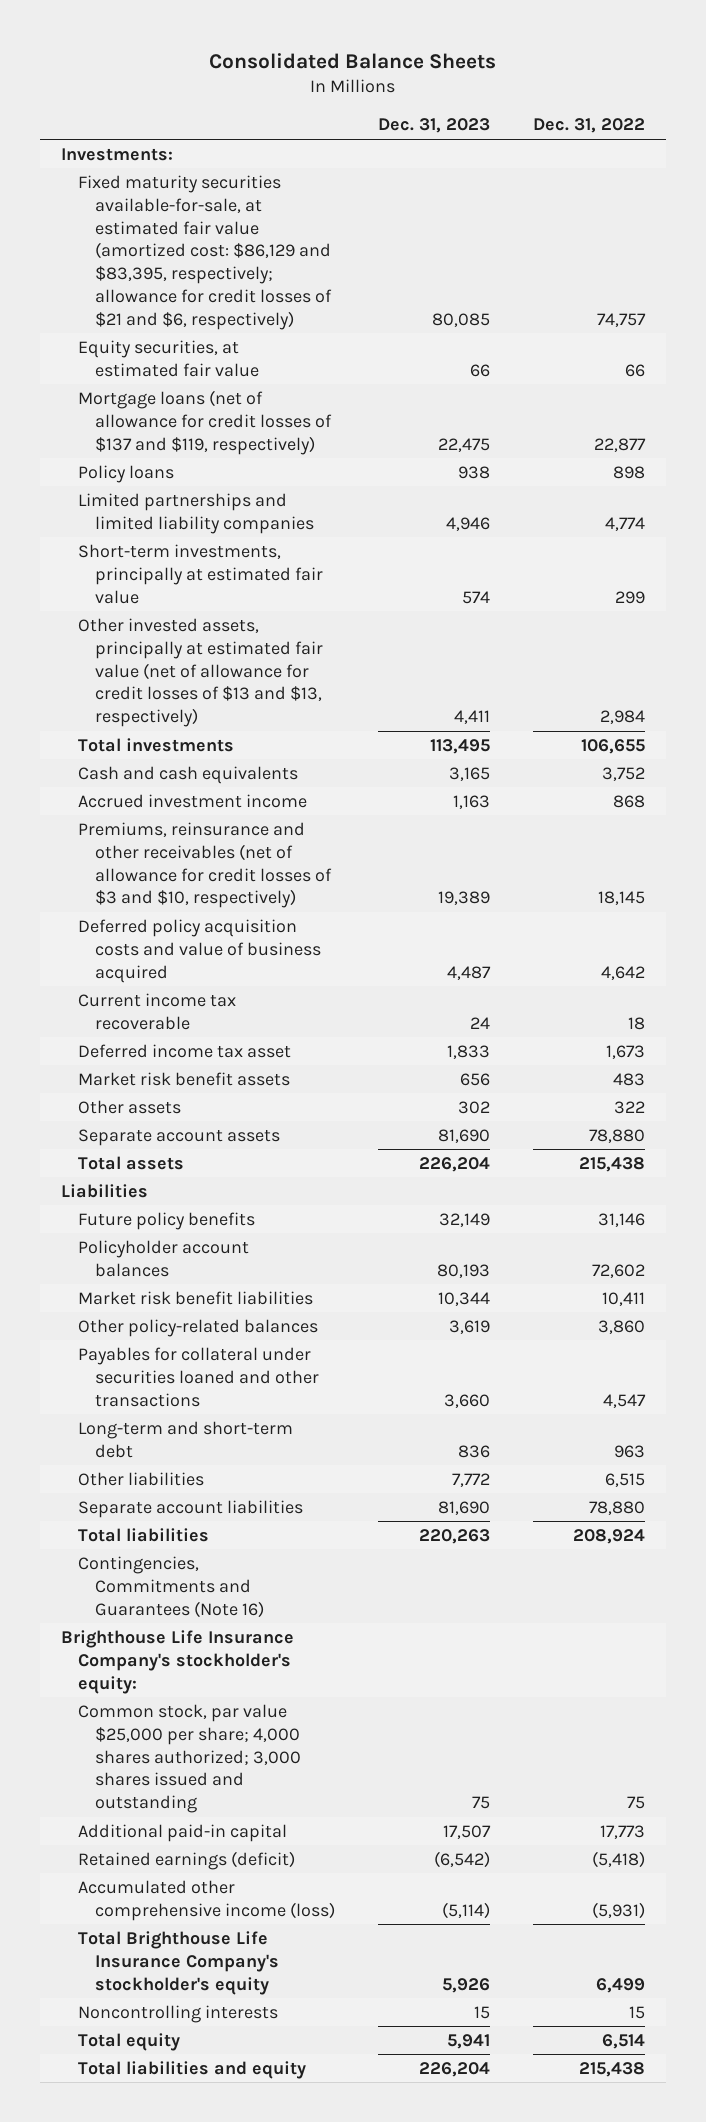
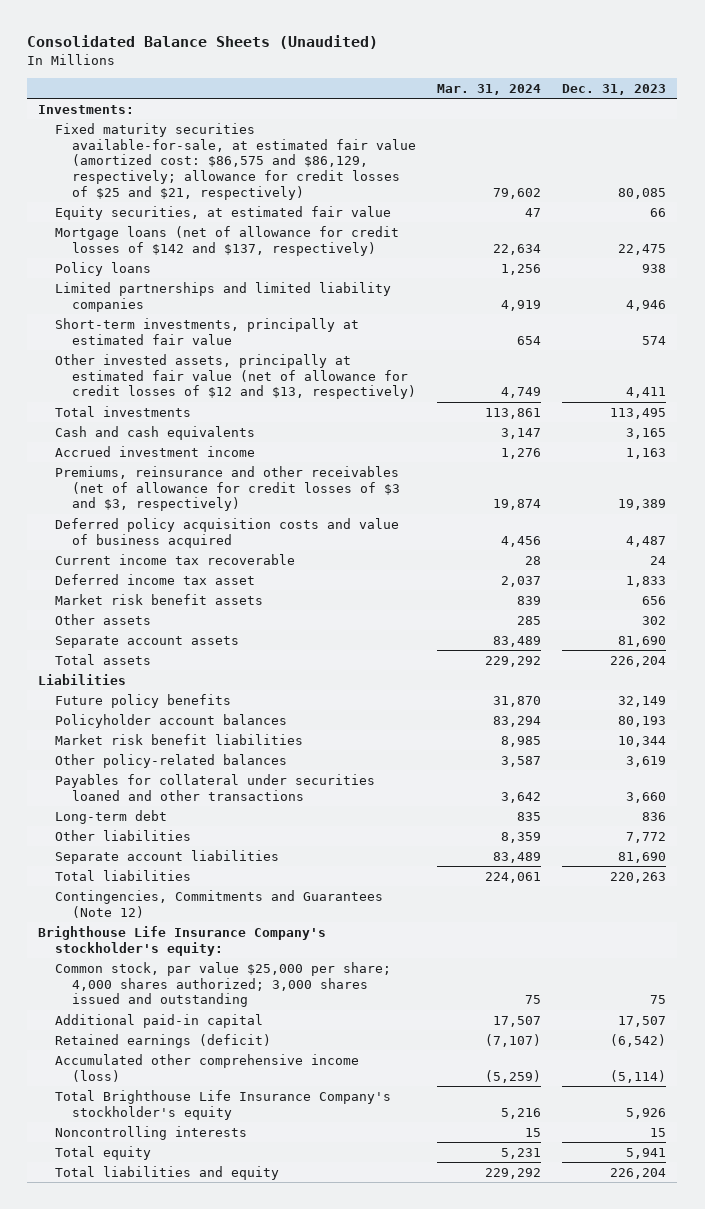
- Consolidated Balance Sheets
+ Consolidated Balance Sheets (Unaudited)
- | Dec. 31, 2023 | Dec. 31, 2022
+ | Mar. 31, 2024 | Dec. 31, 2023
- Fixed maturity securities available-for-sale, at estimated fair value (amortized cost: $86,129 and $83,395, respectively; allowance for credit losses of $21 and $6, respectively) | 80,085 | 74,757
+ Fixed maturity securities available-for-sale, at estimated fair value (amortized cost: $86,575 and $86,129, respectively; allowance for credit losses of $25 and $21, respectively) | 79,602 | 80,085
- Mortgage loans (net of allowance for credit losses of $137 and $119, respectively) | 22,475 | 22,877
+ Mortgage loans (net of allowance for credit losses of $142 and $137, respectively) | 22,634 | 22,475
- Other invested assets, principally at estimated fair value (net of allowance for credit losses of $13 and $13, respectively) | 4,411 | 2,984
+ Other invested assets, principally at estimated fair value (net of allowance for credit losses of $12 and $13, respectively) | 4,749 | 4,411
- Premiums, reinsurance and other receivables (net of allowance for credit losses of $3 and $10, respectively) | 19,389 | 18,145
+ Premiums, reinsurance and other receivables (net of allowance for credit losses of $3 and $3, respectively) | 19,874 | 19,389
- Long-term and short-term debt | 836 | 963
+ Long-term debt | 835 | 836
- Contingencies, Commitments and Guarantees (Note 16)
+ Contingencies, Commitments and Guarantees (Note 12)

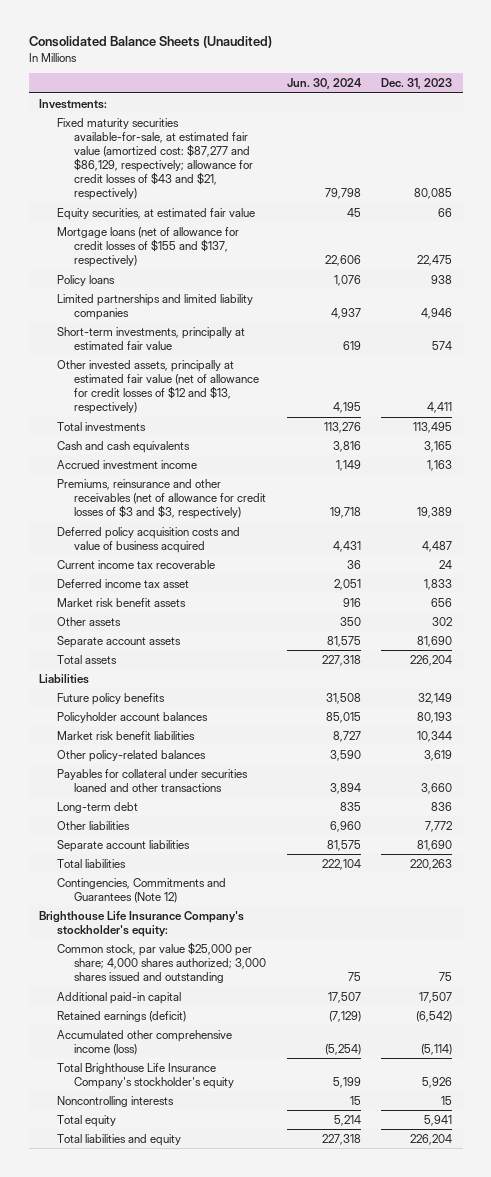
- | Mar. 31, 2024 | Dec. 31, 2023
+ | Jun. 30, 2024 | Dec. 31, 2023
- Fixed maturity securities available-for-sale, at estimated fair value (amortized cost: $86,575 and $86,129, respectively; allowance for credit losses of $25 and $21, respectively) | 79,602 | 80,085
+ Fixed maturity securities available-for-sale, at estimated fair value (amortized cost: $87,277 and $86,129, respectively; allowance for credit losses of $43 and $21, respectively) | 79,798 | 80,085
- Mortgage loans (net of allowance for credit losses of $142 and $137, respectively) | 22,634 | 22,475
+ Mortgage loans (net of allowance for credit losses of $155 and $137, respectively) | 22,606 | 22,475

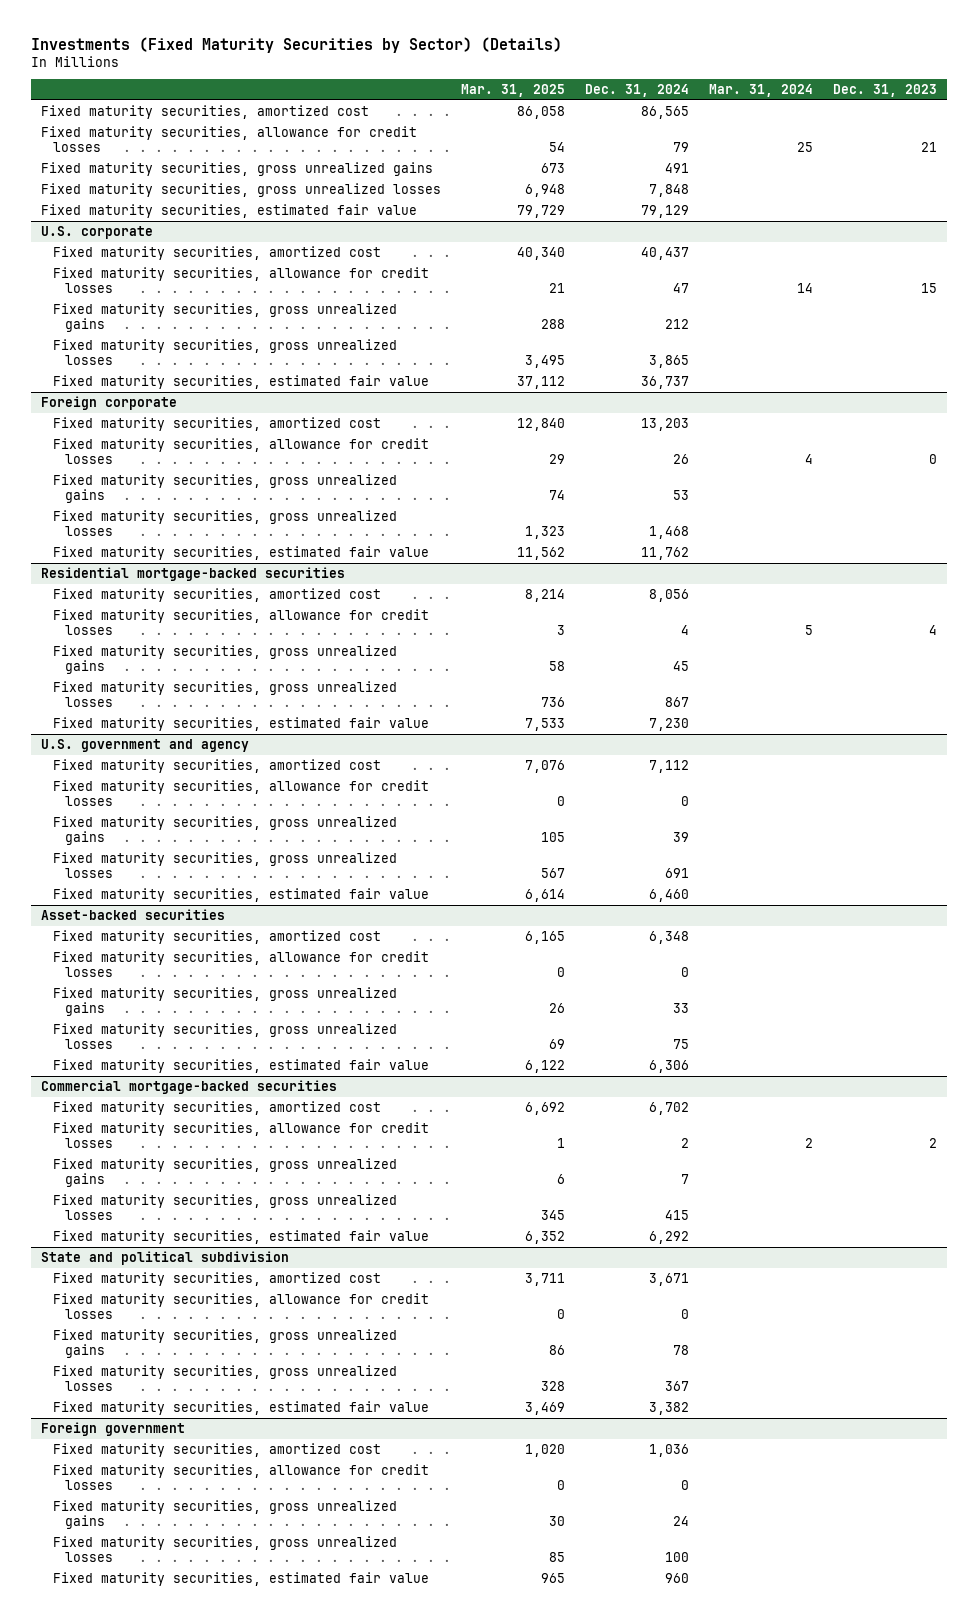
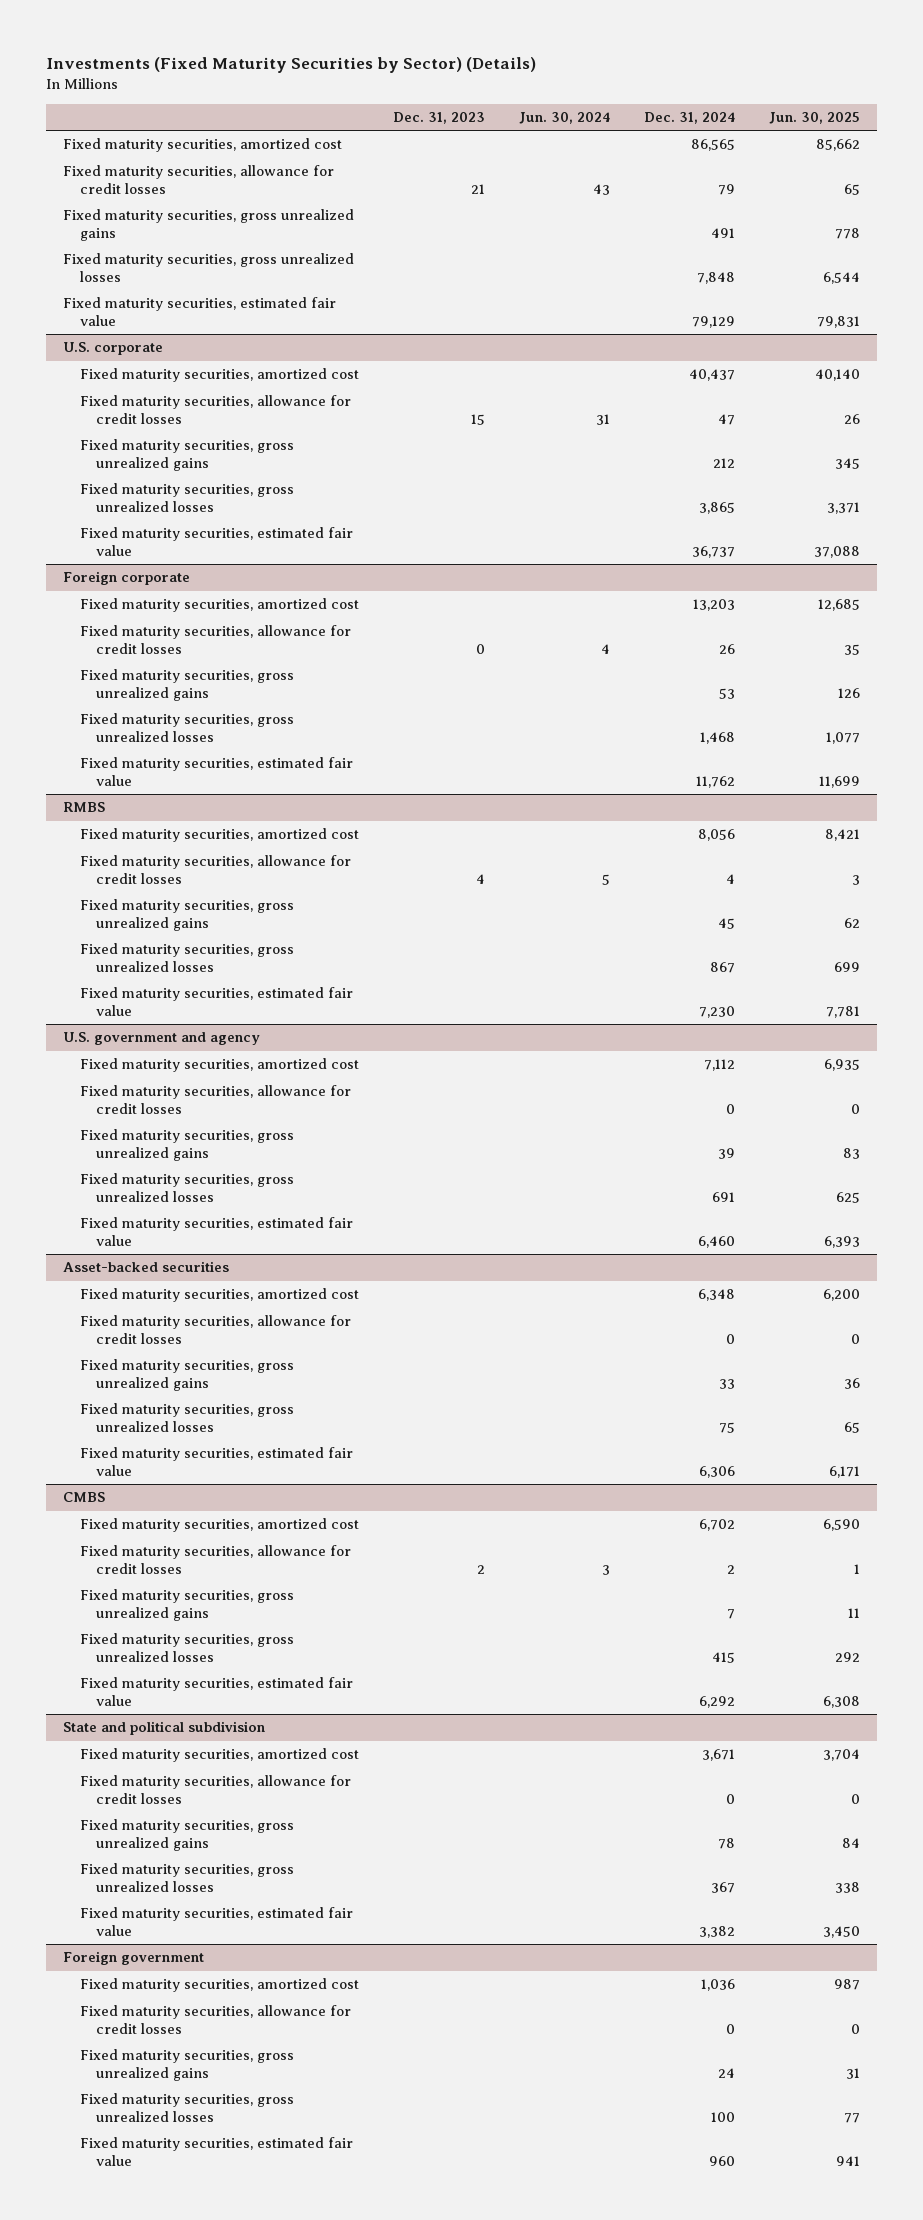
- | Mar. 31, 2025 | Dec. 31, 2024 | Mar. 31, 2024 | Dec. 31, 2023
+ | Dec. 31, 2023 | Jun. 30, 2024 | Dec. 31, 2024 | Jun. 30, 2025
- Residential mortgage-backed securities
+ RMBS
- Commercial mortgage-backed securities
+ CMBS

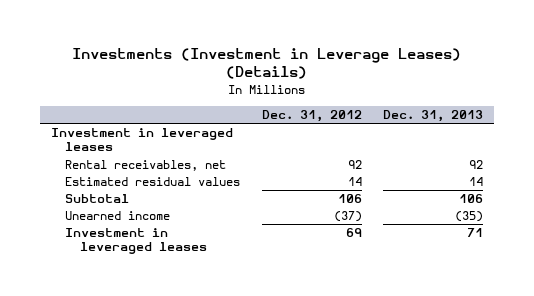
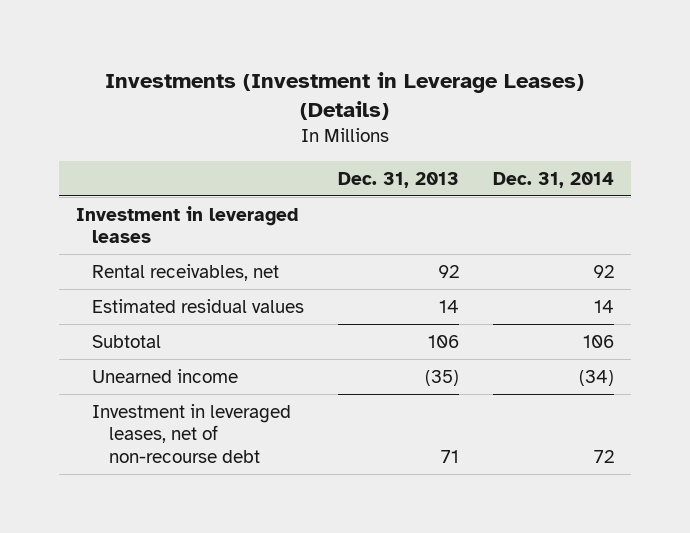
- | Dec. 31, 2012 | Dec. 31, 2013
+ | Dec. 31, 2013 | Dec. 31, 2014
- Investment in leveraged leases | 69 | 71
+ Investment in leveraged leases, net of non-recourse debt | 71 | 72

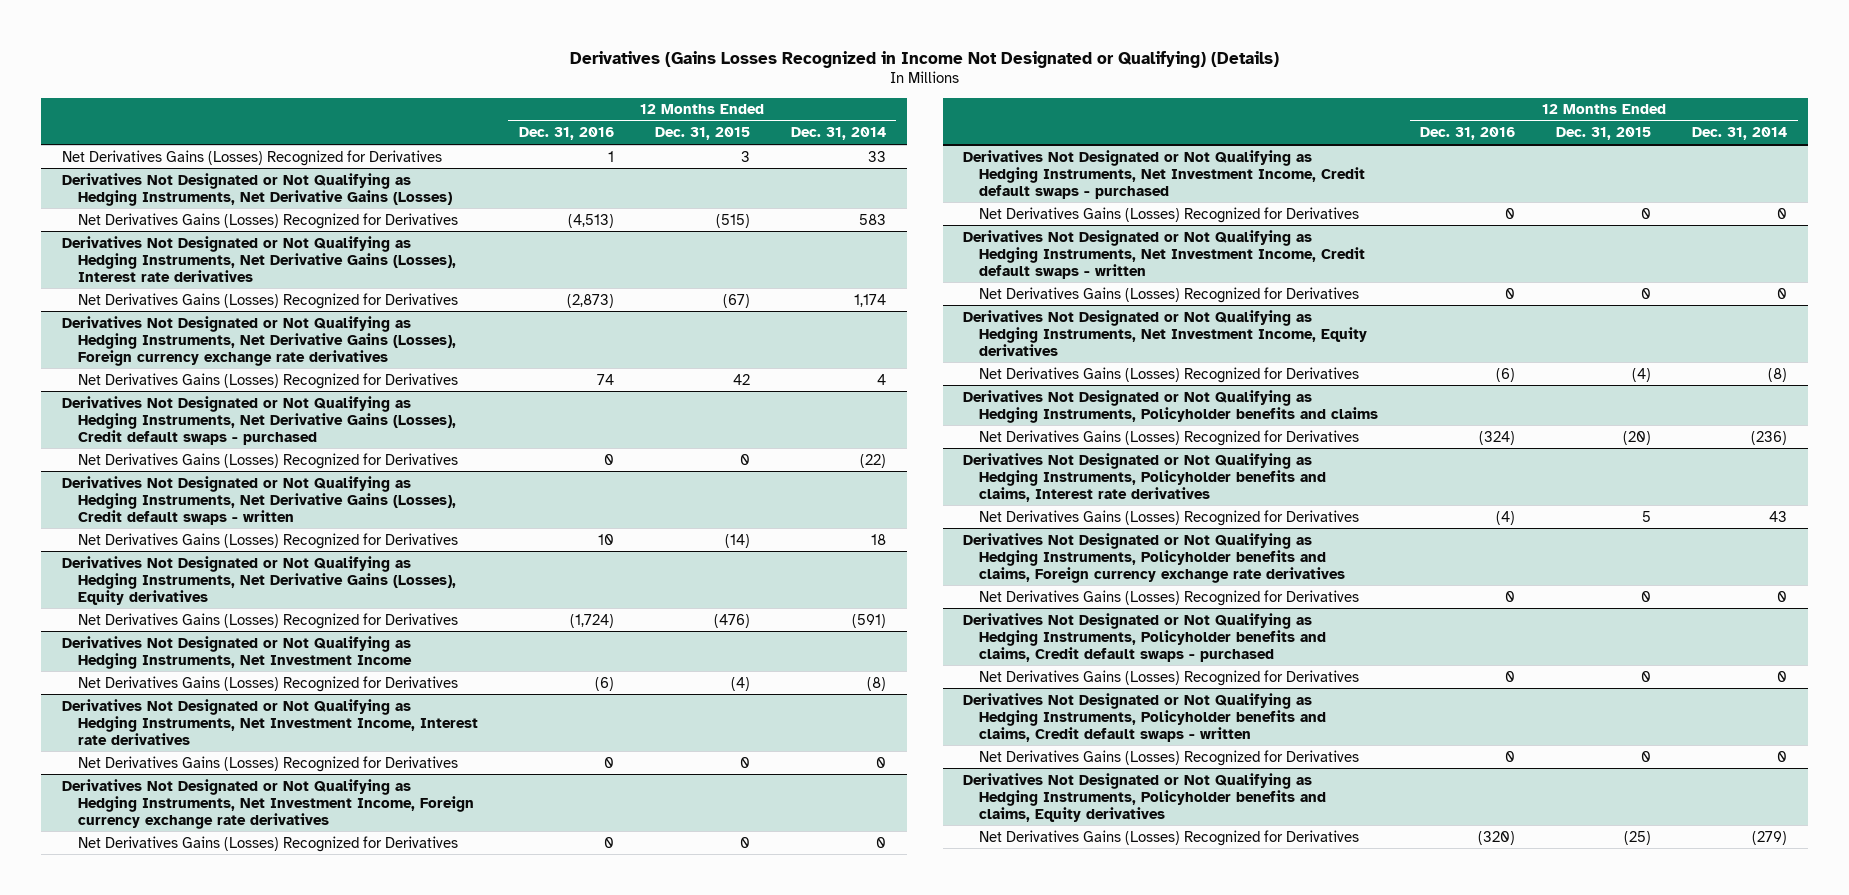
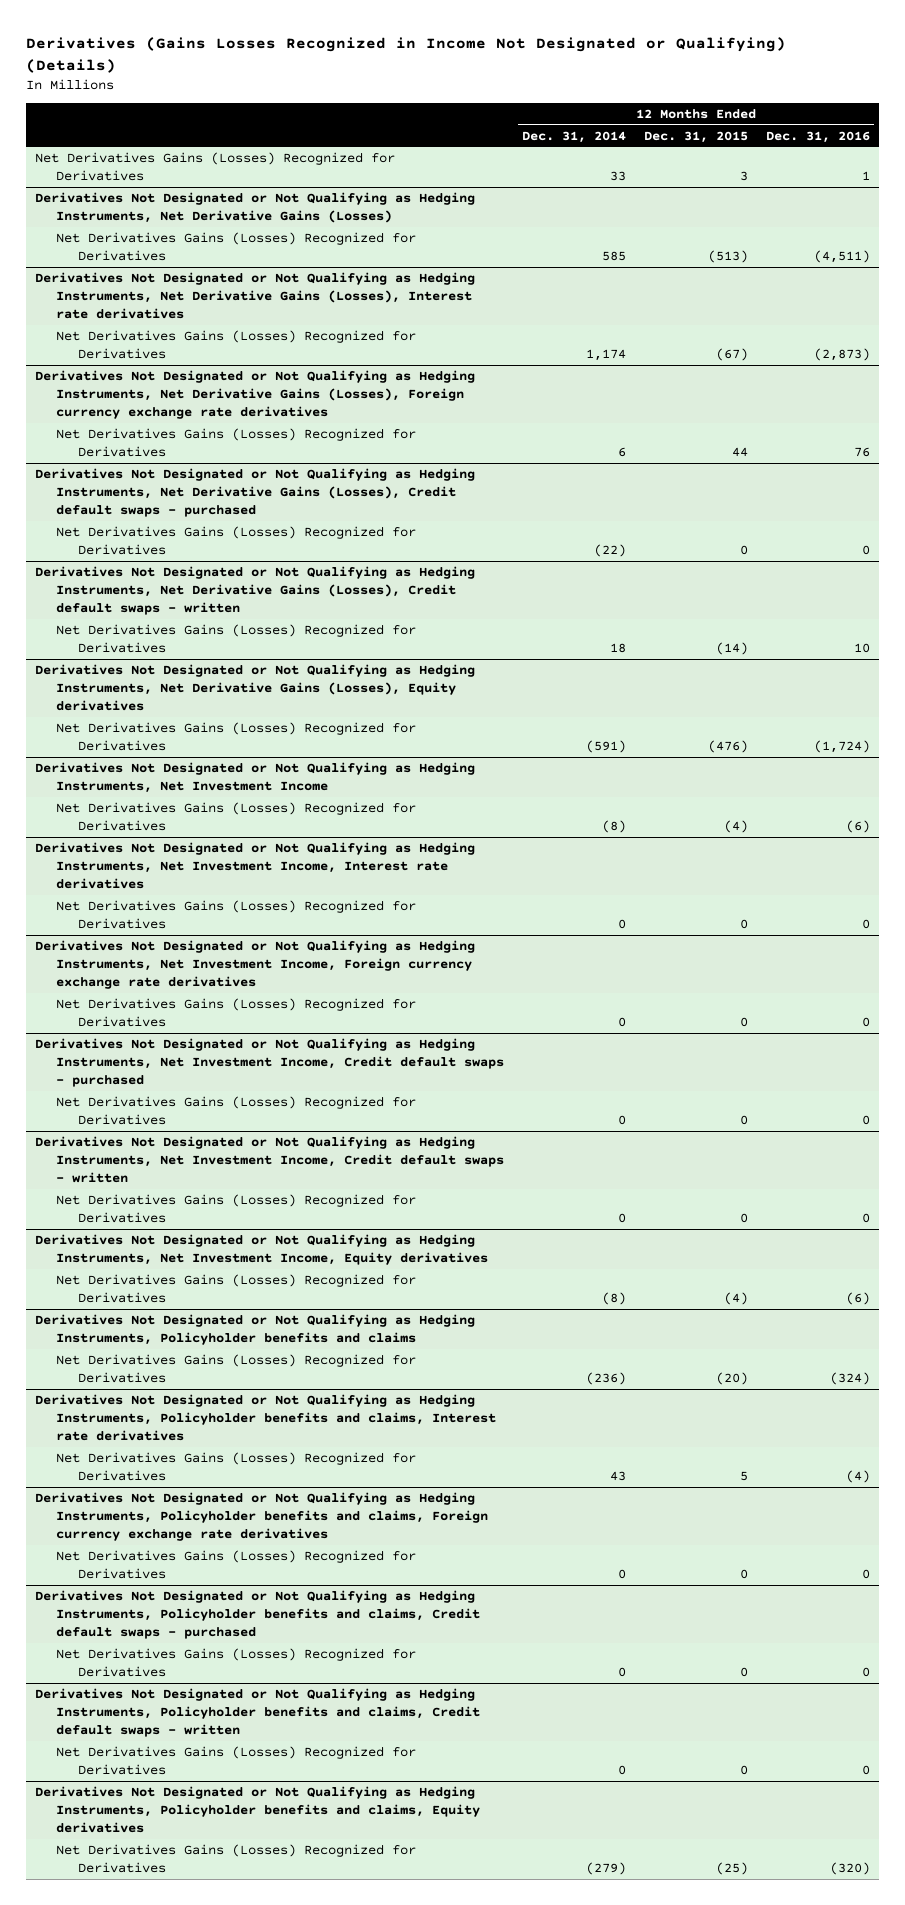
- | 12 Months Ended Dec. 31, 2016 | 12 Months Ended Dec. 31, 2015 | 12 Months Ended Dec. 31, 2014
+ | 12 Months Ended Dec. 31, 2014 | 12 Months Ended Dec. 31, 2015 | 12 Months Ended Dec. 31, 2016
@ Derivatives Not Designated or Not Qualifying as Hedging Instruments, Net Derivative Gains (Losses)
- Net Derivatives Gains (Losses) Recognized for Derivatives | (4,513) | (515) | 583
+ Net Derivatives Gains (Losses) Recognized for Derivatives | 585 | (513) | (4,511)
@ Derivatives Not Designated or Not Qualifying as Hedging Instruments, Net Derivative Gains (Losses), Foreign currency exchange rate derivatives
- Net Derivatives Gains (Losses) Recognized for Derivatives | 74 | 42 | 4
+ Net Derivatives Gains (Losses) Recognized for Derivatives | 6 | 44 | 76

